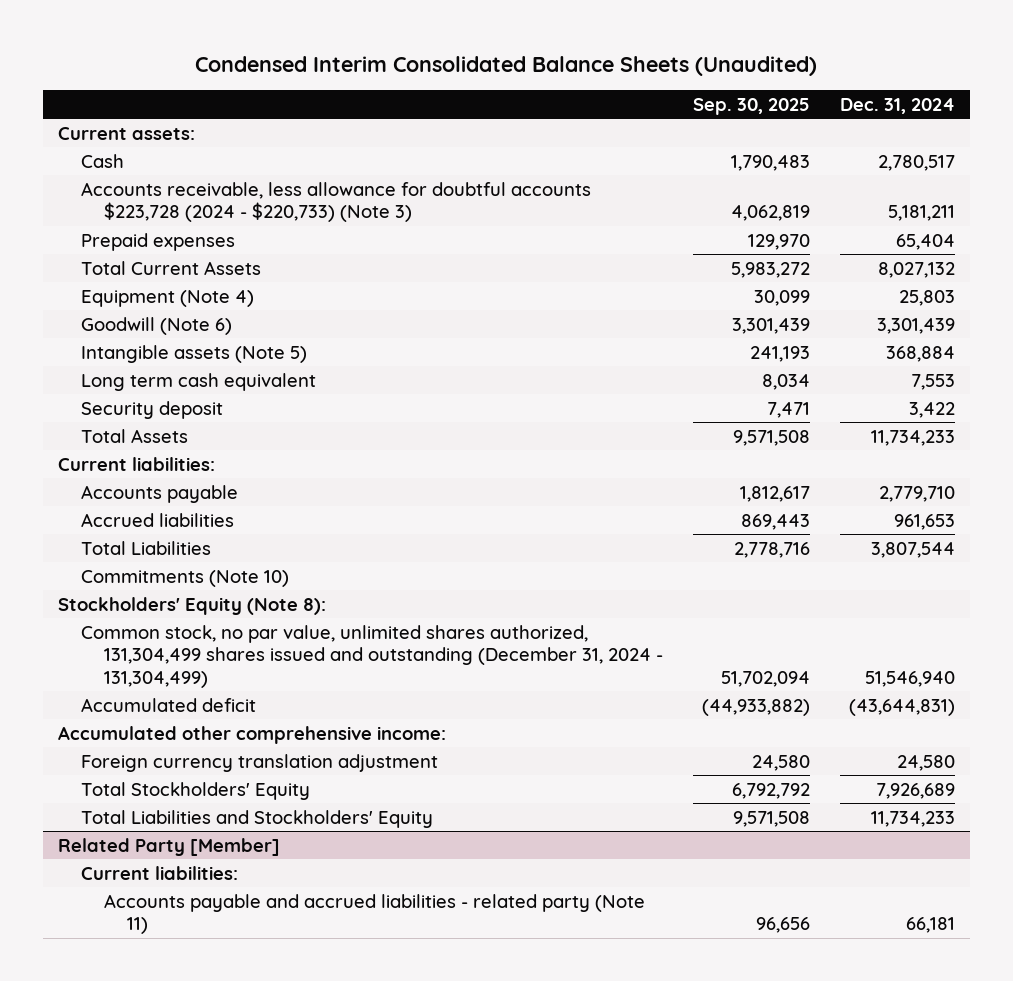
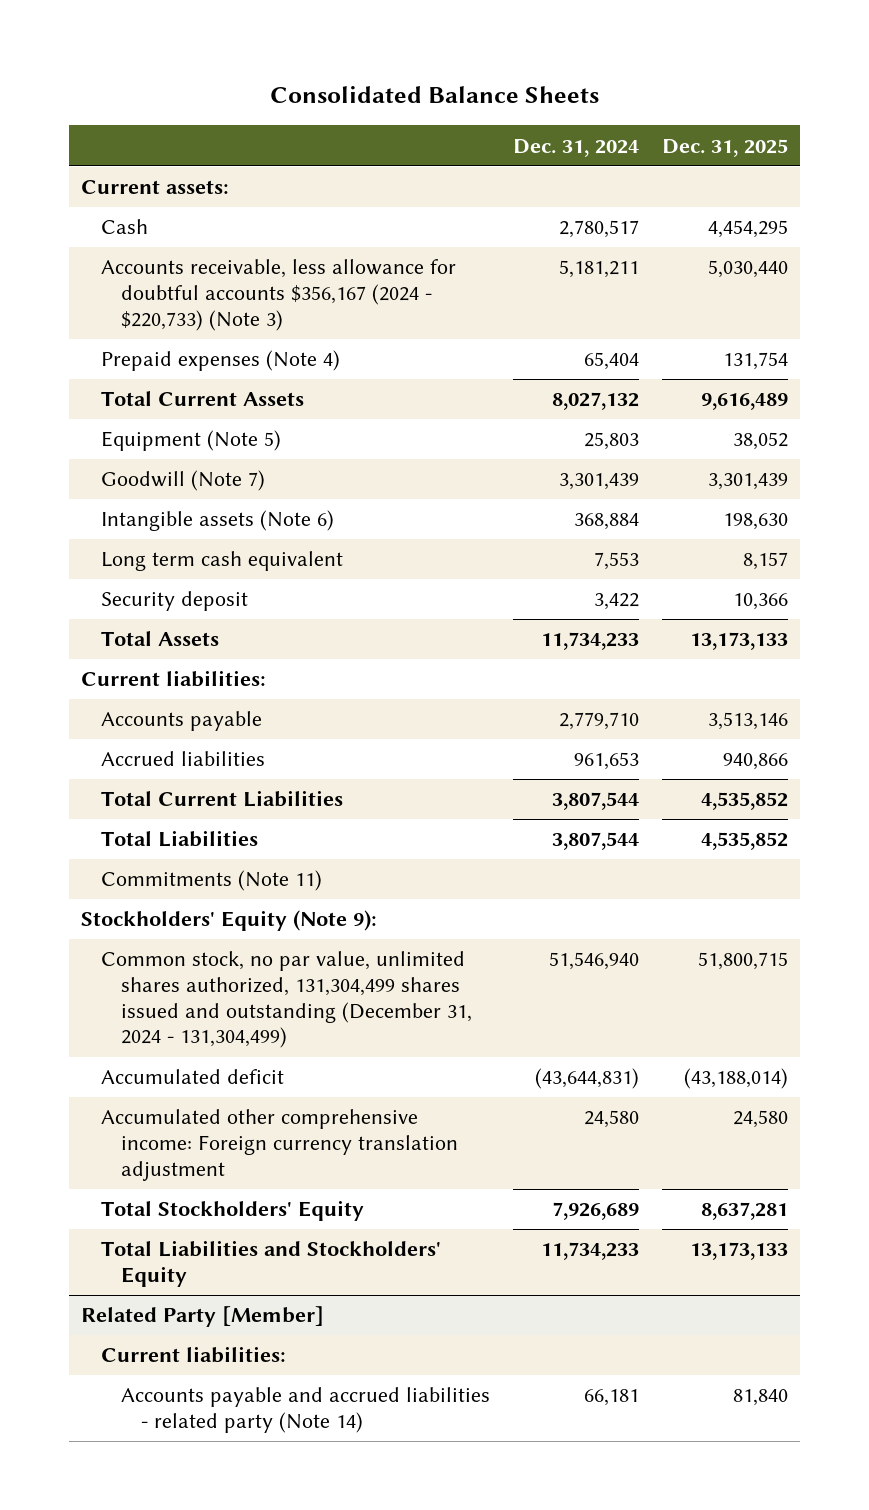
- Condensed Interim Consolidated Balance Sheets (Unaudited)
+ Consolidated Balance Sheets
- | Sep. 30, 2025 | Dec. 31, 2024
+ | Dec. 31, 2024 | Dec. 31, 2025
- Accounts receivable, less allowance for doubtful accounts $223,728 (2024 - $220,733) (Note 3) | 4,062,819 | 5,181,211
- Prepaid expenses | 129,970 | 65,404
+ Accounts receivable, less allowance for doubtful accounts $356,167 (2024 - $220,733) (Note 3) | 5,181,211 | 5,030,440
+ Prepaid expenses (Note 4) | 65,404 | 131,754
- Equipment (Note 4) | 30,099 | 25,803
- Goodwill (Note 6) | 3,301,439 | 3,301,439
- Intangible assets (Note 5) | 241,193 | 368,884
+ Equipment (Note 5) | 25,803 | 38,052
+ Goodwill (Note 7) | 3,301,439 | 3,301,439
+ Intangible assets (Note 6) | 368,884 | 198,630
+ Total Current Liabilities | 3,807,544 | 4,535,852
- Commitments (Note 10)
- Stockholders' Equity (Note 8):
+ Commitments (Note 11)
+ Stockholders' Equity (Note 9):
- Accumulated other comprehensive income:
- Foreign currency translation adjustment | 24,580 | 24,580
+ Accumulated other comprehensive income: Foreign currency translation adjustment | 24,580 | 24,580
@ Related Party [Member]
- Accounts payable and accrued liabilities - related party (Note 11) | 96,656 | 66,181
+ Accounts payable and accrued liabilities - related party (Note 14) | 66,181 | 81,840

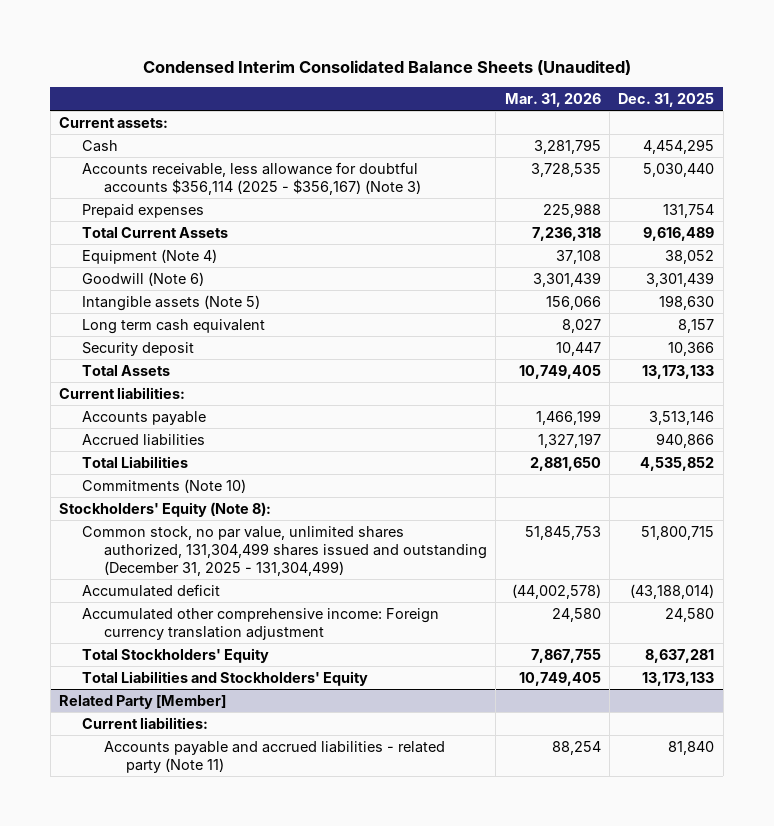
- Consolidated Balance Sheets
+ Condensed Interim Consolidated Balance Sheets (Unaudited)
- | Dec. 31, 2024 | Dec. 31, 2025
+ | Mar. 31, 2026 | Dec. 31, 2025
- Accounts receivable, less allowance for doubtful accounts $356,167 (2024 - $220,733) (Note 3) | 5,181,211 | 5,030,440
- Prepaid expenses (Note 4) | 65,404 | 131,754
+ Accounts receivable, less allowance for doubtful accounts $356,114 (2025 - $356,167) (Note 3) | 3,728,535 | 5,030,440
+ Prepaid expenses | 225,988 | 131,754
- Equipment (Note 5) | 25,803 | 38,052
- Goodwill (Note 7) | 3,301,439 | 3,301,439
- Intangible assets (Note 6) | 368,884 | 198,630
+ Equipment (Note 4) | 37,108 | 38,052
+ Goodwill (Note 6) | 3,301,439 | 3,301,439
+ Intangible assets (Note 5) | 156,066 | 198,630
- Total Current Liabilities | 3,807,544 | 4,535,852
- Commitments (Note 11)
- Stockholders' Equity (Note 9):
- Common stock, no par value, unlimited shares authorized, 131,304,499 shares issued and outstanding (December 31, 2024 - 131,304,499) | 51,546,940 | 51,800,715
+ Commitments (Note 10)
+ Stockholders' Equity (Note 8):
+ Common stock, no par value, unlimited shares authorized, 131,304,499 shares issued and outstanding (December 31, 2025 - 131,304,499) | 51,845,753 | 51,800,715
@ Related Party [Member]
- Accounts payable and accrued liabilities - related party (Note 14) | 66,181 | 81,840
+ Accounts payable and accrued liabilities - related party (Note 11) | 88,254 | 81,840

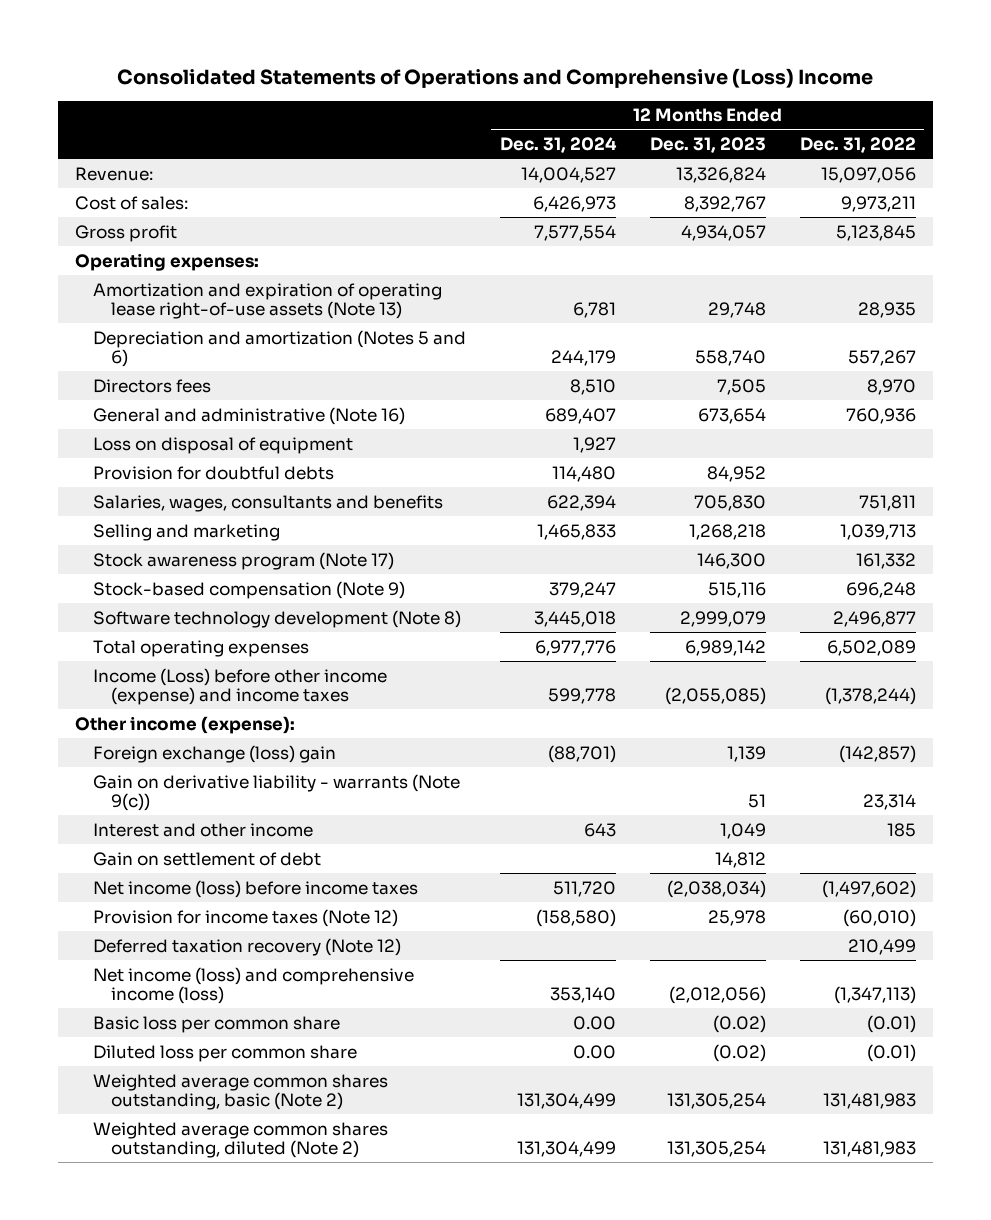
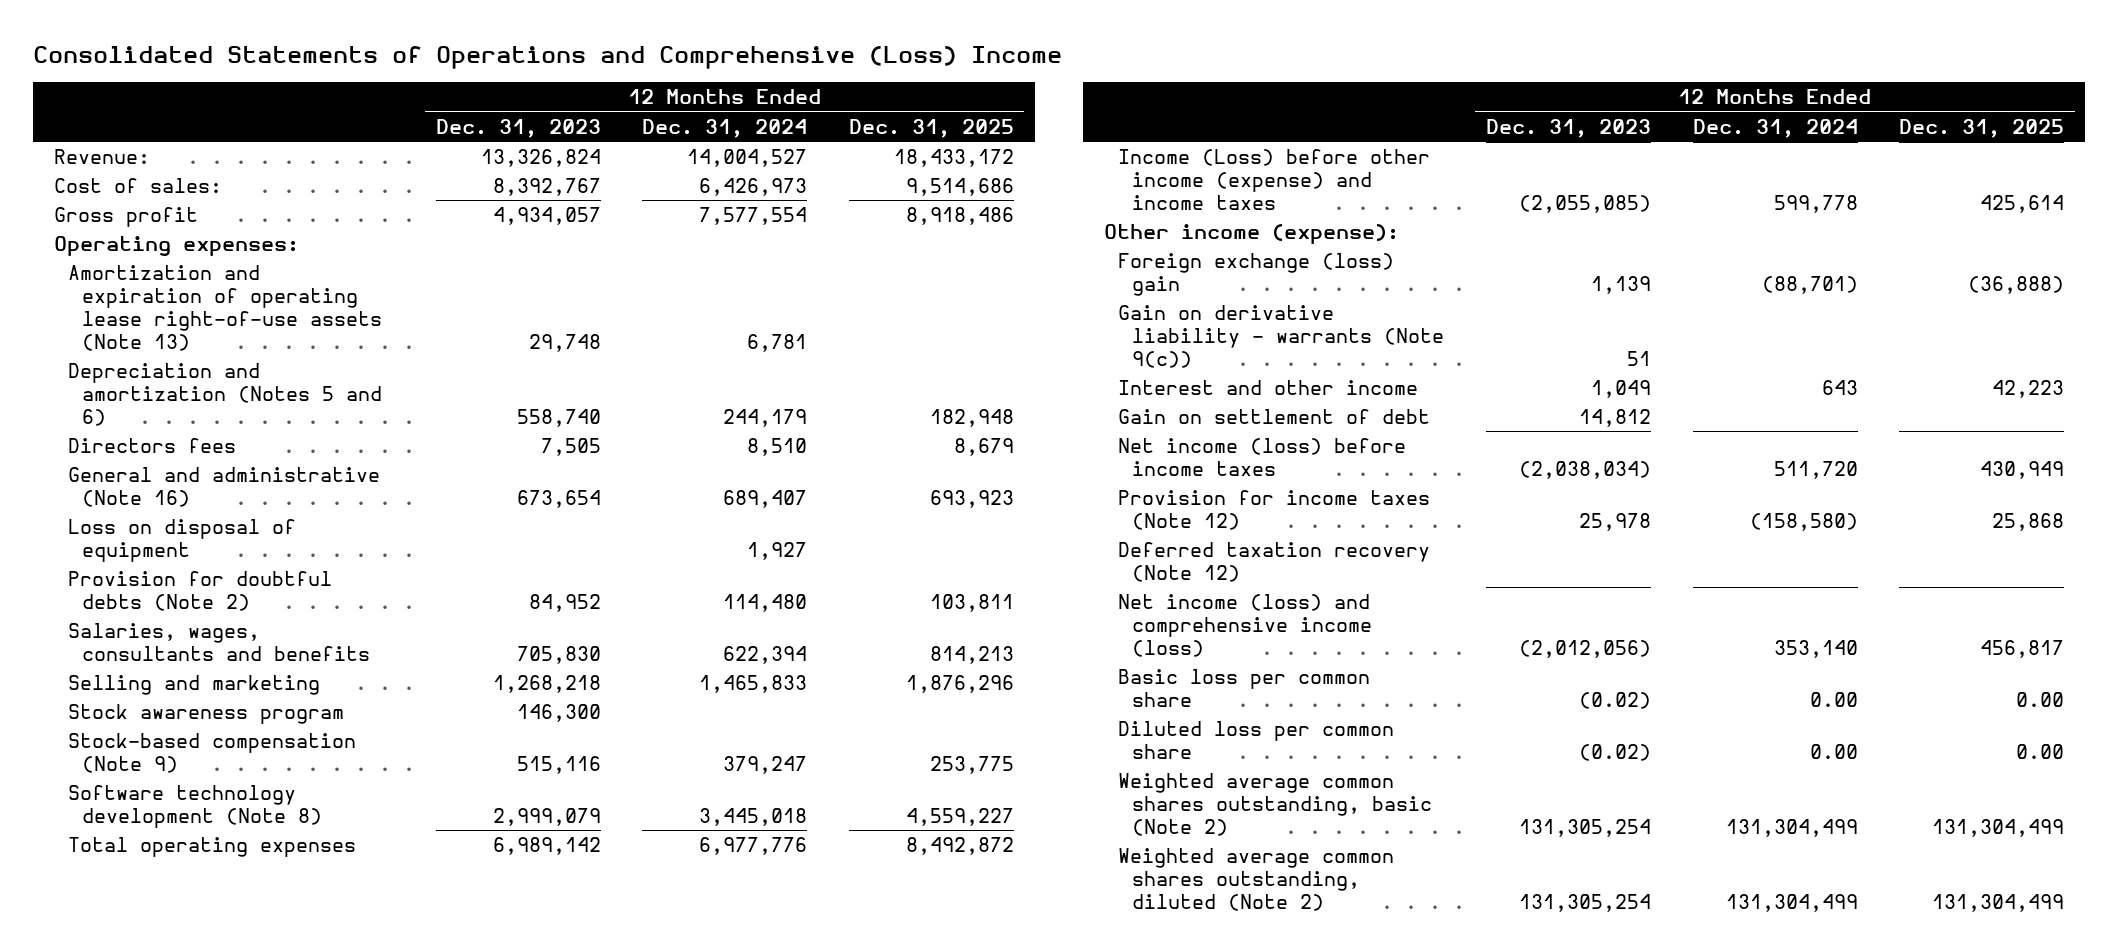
- | 12 Months Ended Dec. 31, 2024 | 12 Months Ended Dec. 31, 2023 | 12 Months Ended Dec. 31, 2022
+ | 12 Months Ended Dec. 31, 2023 | 12 Months Ended Dec. 31, 2024 | 12 Months Ended Dec. 31, 2025
- Provision for doubtful debts | 114,480 | 84,952 |
+ Provision for doubtful debts (Note 2) | 84,952 | 114,480 | 103,811
- Stock awareness program (Note 17) | | 146,300 | 161,332
+ Stock awareness program | 146,300 | |

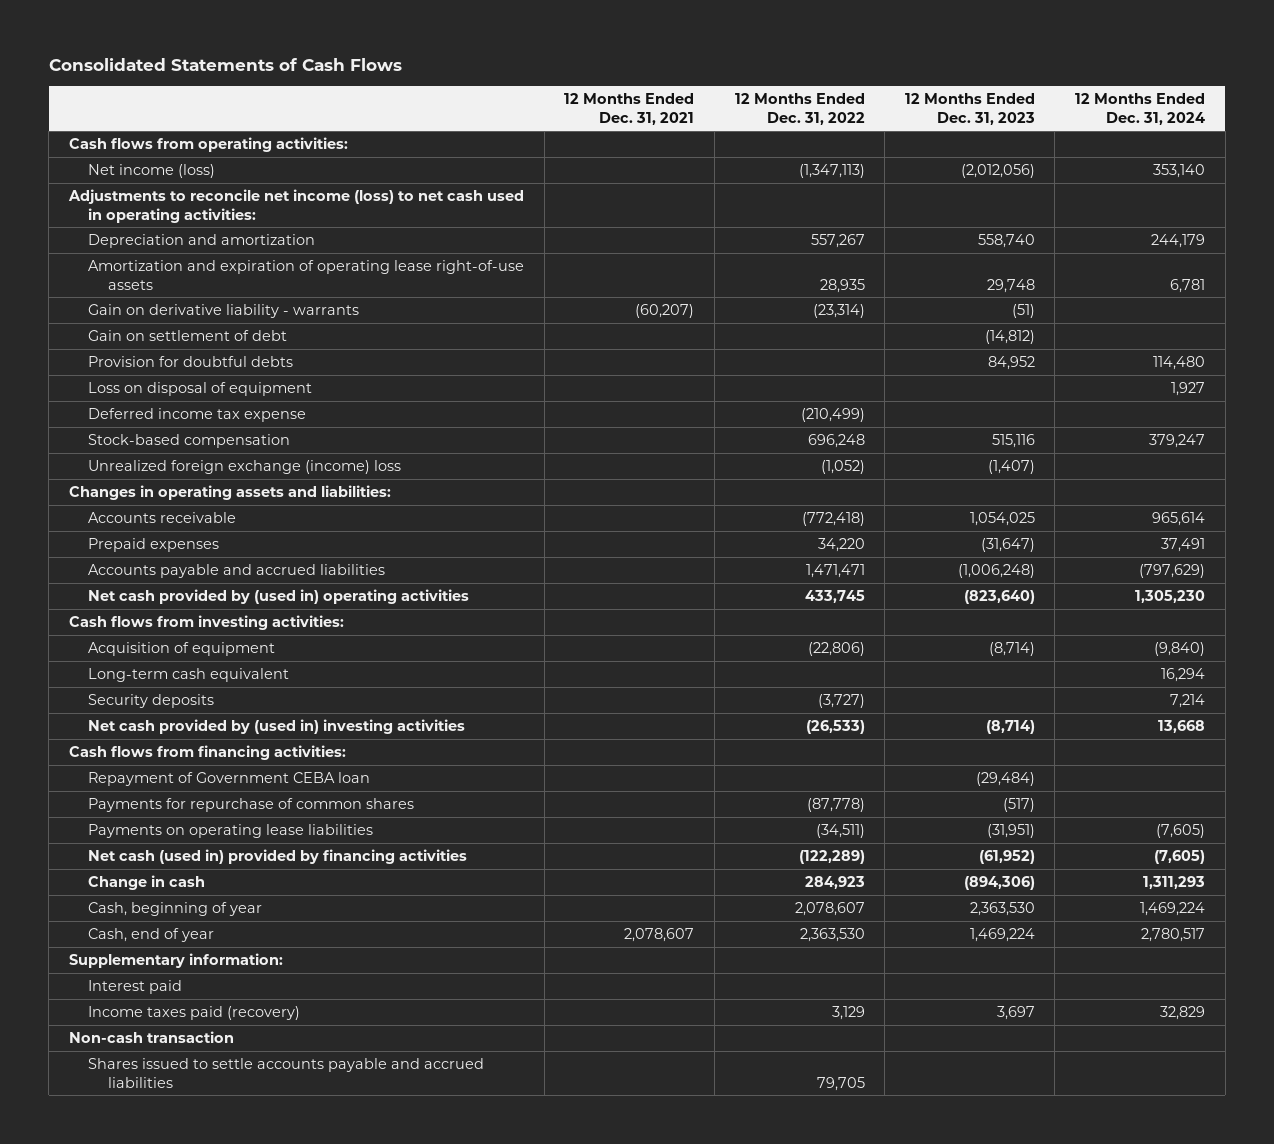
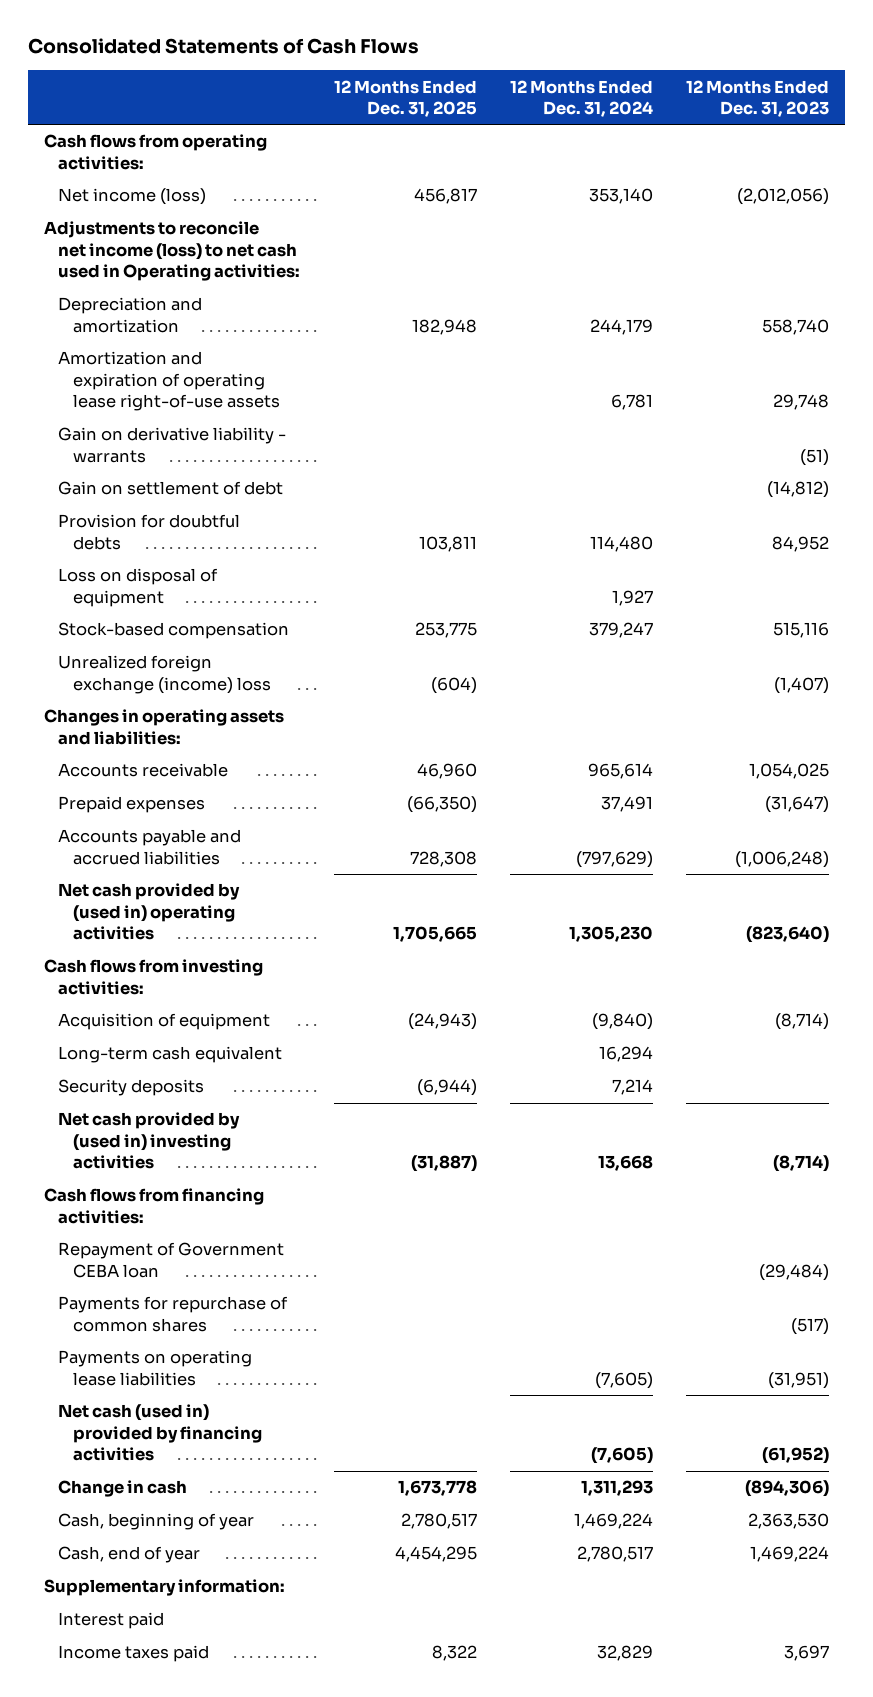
- | 12 Months Ended Dec. 31, 2021 | 12 Months Ended Dec. 31, 2022 | 12 Months Ended Dec. 31, 2023 | 12 Months Ended Dec. 31, 2024
+ | 12 Months Ended Dec. 31, 2025 | 12 Months Ended Dec. 31, 2024 | 12 Months Ended Dec. 31, 2023
- Adjustments to reconcile net income (loss) to net cash used in operating activities:
+ Adjustments to reconcile net income (loss) to net cash used in Operating activities:
- Deferred income tax expense | | (210,499) | |
- Income taxes paid (recovery) | | 3,129 | 3,697 | 32,829
- Non-cash transaction
- Shares issued to settle accounts payable and accrued liabilities | | 79,705 | |
+ Income taxes paid | 8,322 | 32,829 | 3,697

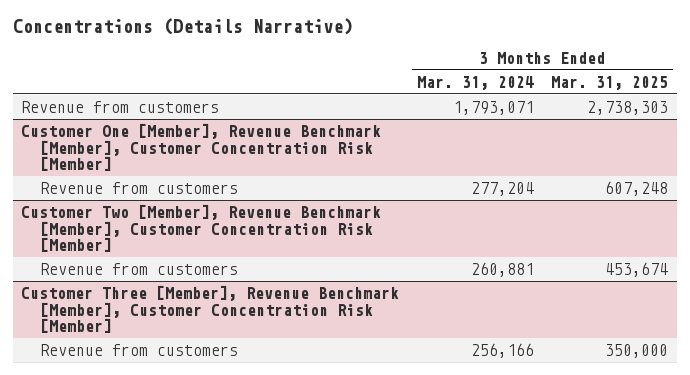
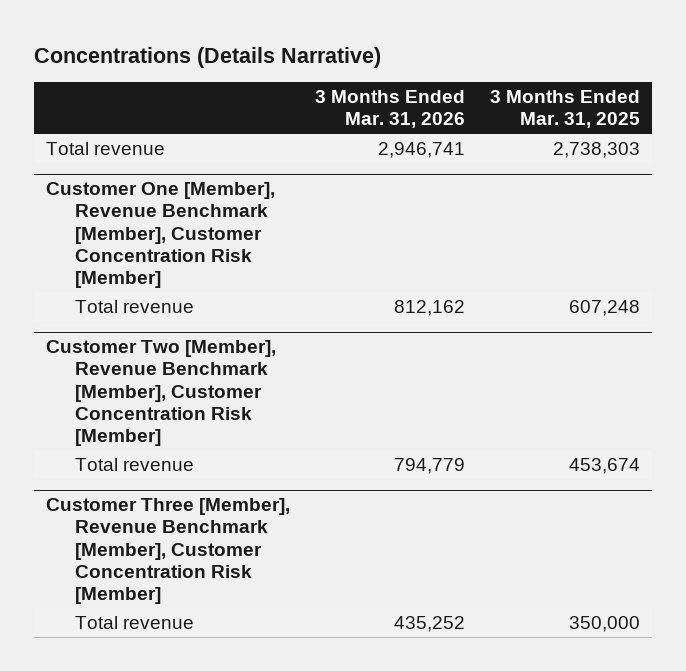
- | 3 Months Ended Mar. 31, 2024 | 3 Months Ended Mar. 31, 2025
+ | 3 Months Ended Mar. 31, 2026 | 3 Months Ended Mar. 31, 2025
- Revenue from customers | 1,793,071 | 2,738,303
+ Total revenue | 2,946,741 | 2,738,303
@ Customer One [Member], Revenue Benchmark [Member], Customer Concentration Risk [Member]
- Revenue from customers | 277,204 | 607,248
+ Total revenue | 812,162 | 607,248
@ Customer Two [Member], Revenue Benchmark [Member], Customer Concentration Risk [Member]
- Revenue from customers | 260,881 | 453,674
+ Total revenue | 794,779 | 453,674
@ Customer Three [Member], Revenue Benchmark [Member], Customer Concentration Risk [Member]
- Revenue from customers | 256,166 | 350,000
+ Total revenue | 435,252 | 350,000

